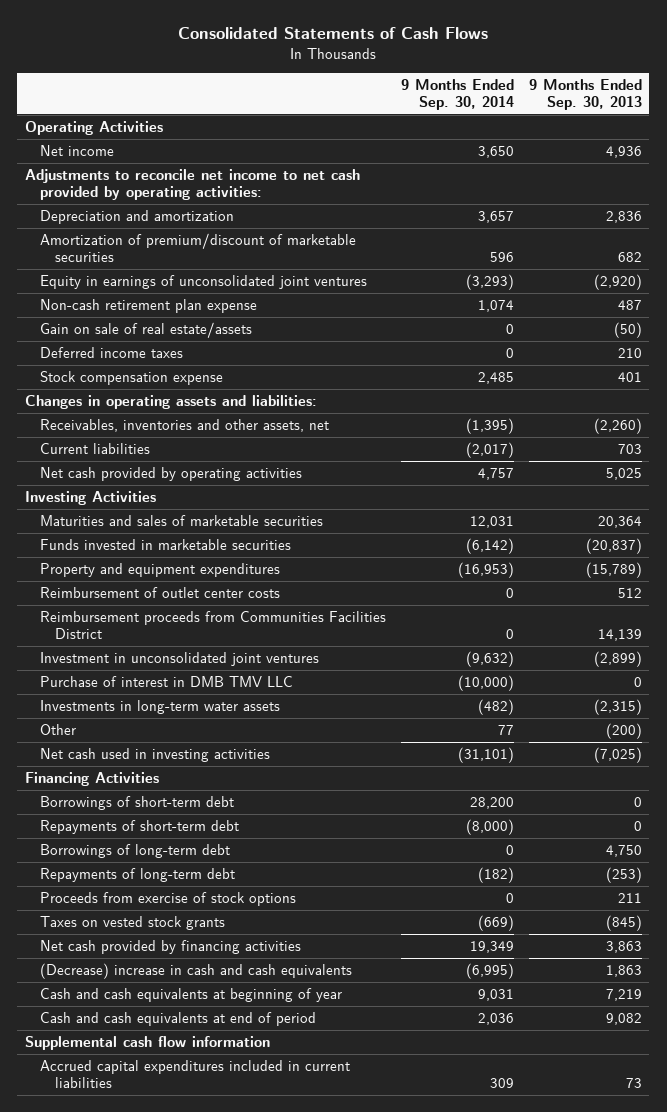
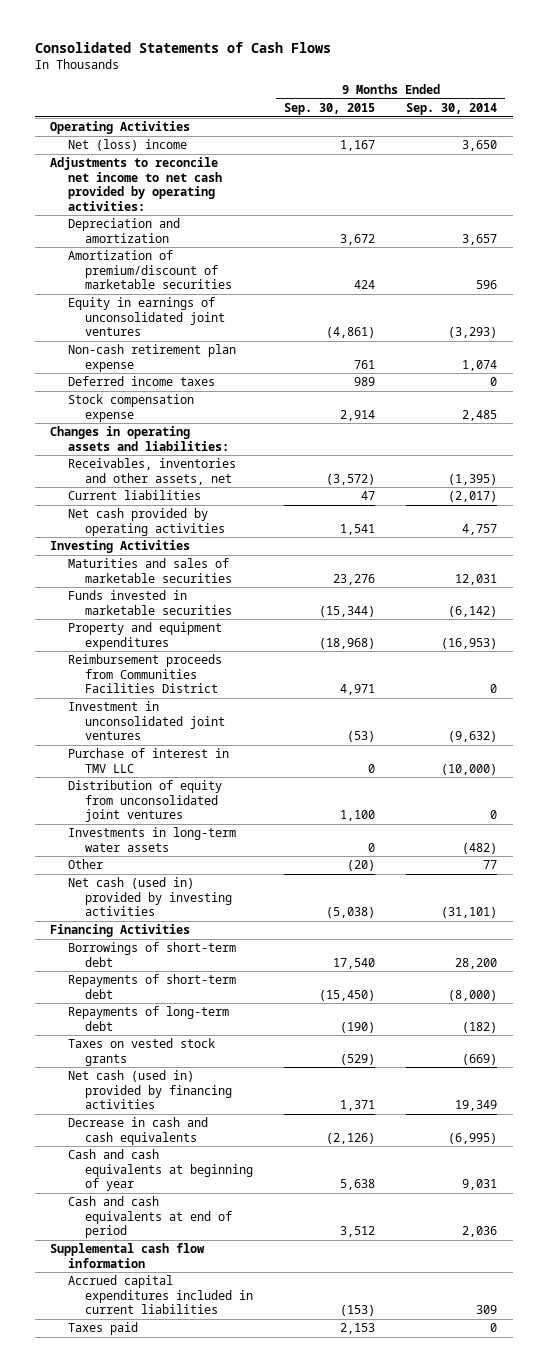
- | 9 Months Ended Sep. 30, 2014 | 9 Months Ended Sep. 30, 2013
+ | 9 Months Ended Sep. 30, 2015 | 9 Months Ended Sep. 30, 2014
- Net income | 3,650 | 4,936
+ Net (loss) income | 1,167 | 3,650
- Gain on sale of real estate/assets | 0 | (50)
- Reimbursement of outlet center costs | 0 | 512
- Purchase of interest in DMB TMV LLC | (10,000) | 0
+ Purchase of interest in TMV LLC | 0 | (10,000)
+ Distribution of equity from unconsolidated joint ventures | 1,100 | 0
- Net cash used in investing activities | (31,101) | (7,025)
+ Net cash (used in) provided by investing activities | (5,038) | (31,101)
- Borrowings of long-term debt | 0 | 4,750
- Proceeds from exercise of stock options | 0 | 211
- Net cash provided by financing activities | 19,349 | 3,863
- (Decrease) increase in cash and cash equivalents | (6,995) | 1,863
+ Net cash (used in) provided by financing activities | 1,371 | 19,349
+ Decrease in cash and cash equivalents | (2,126) | (6,995)
+ Taxes paid | 2,153 | 0

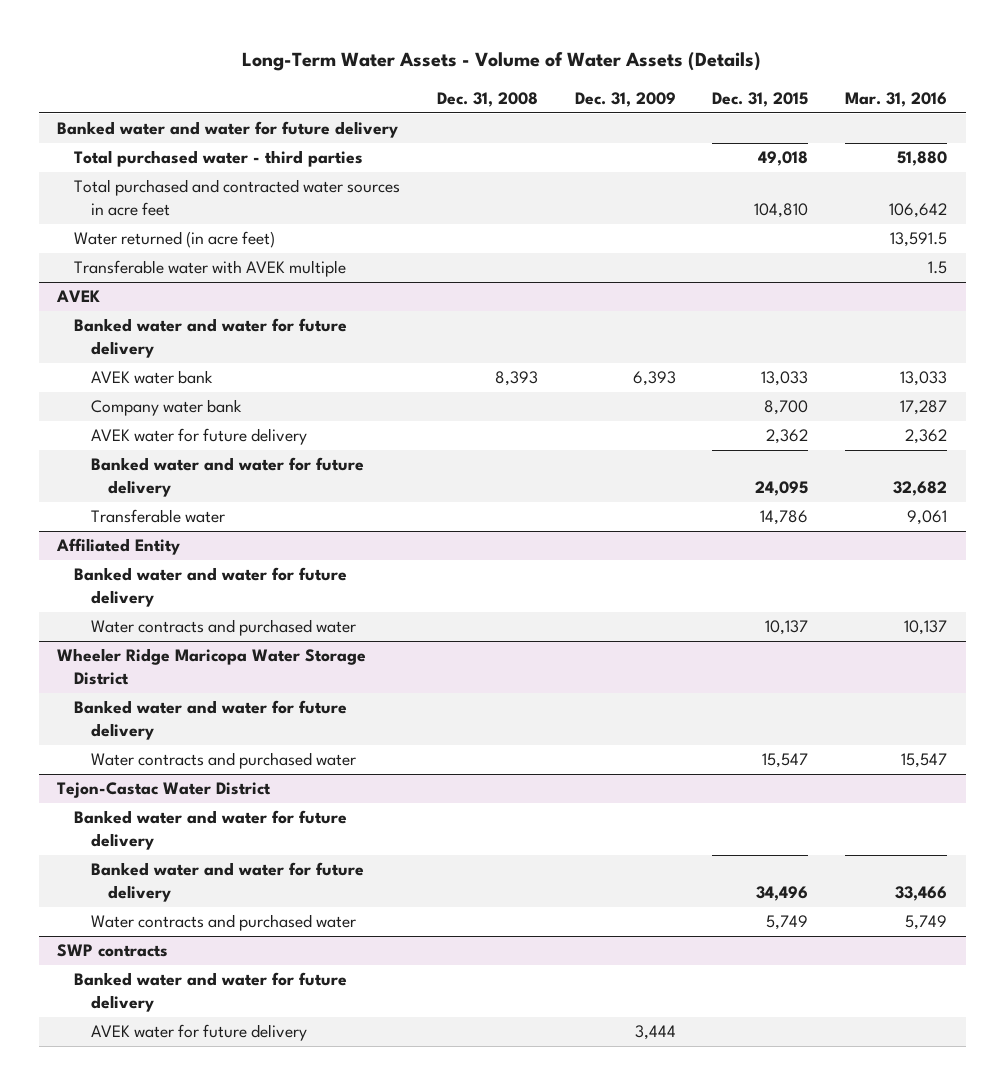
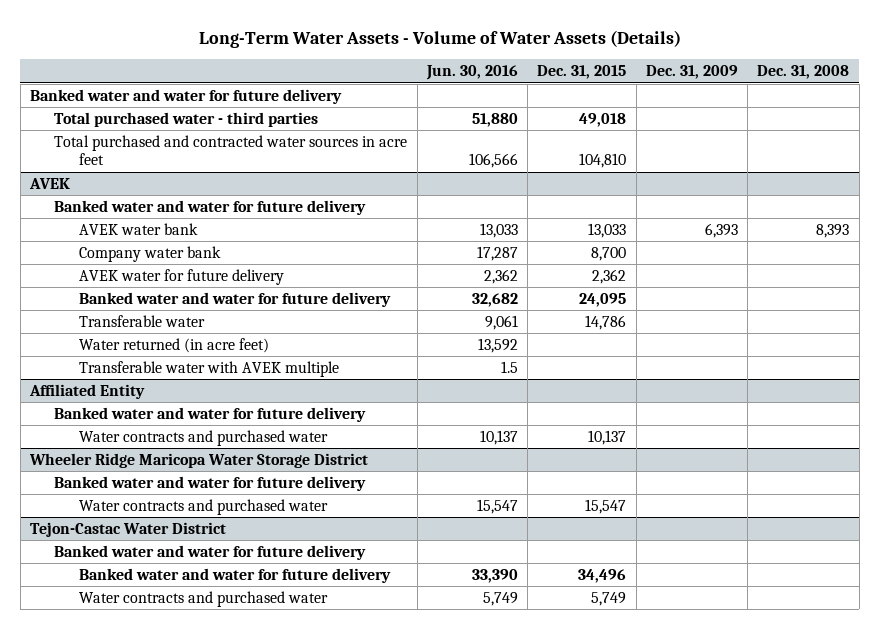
- | Dec. 31, 2008 | Dec. 31, 2009 | Dec. 31, 2015 | Mar. 31, 2016
+ | Jun. 30, 2016 | Dec. 31, 2015 | Dec. 31, 2009 | Dec. 31, 2008
- Water returned (in acre feet) | | | | 13,591.5
- Transferable water with AVEK multiple | | | | 1.5
@ AVEK
+ Water returned (in acre feet) | 13,592 | | |
+ Transferable water with AVEK multiple | 1.5 | | |
- SWP contracts
- Banked water and water for future delivery
- AVEK water for future delivery | | 3,444 | |

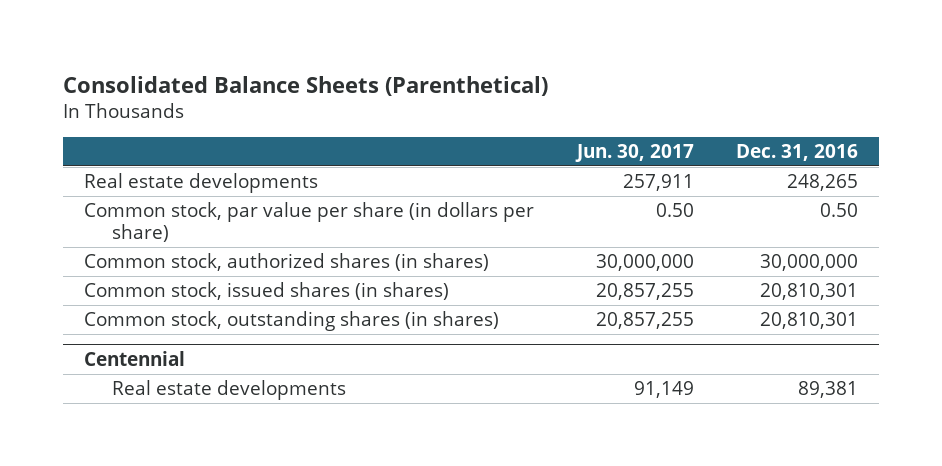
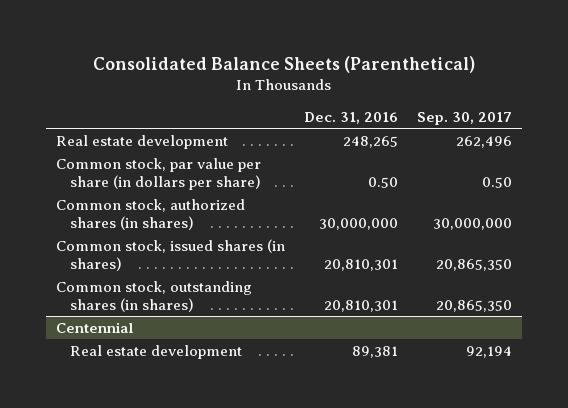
- | Jun. 30, 2017 | Dec. 31, 2016
+ | Dec. 31, 2016 | Sep. 30, 2017
- Real estate developments | 257,911 | 248,265
+ Real estate development | 248,265 | 262,496
@ Centennial
- Real estate developments | 91,149 | 89,381
+ Real estate development | 89,381 | 92,194

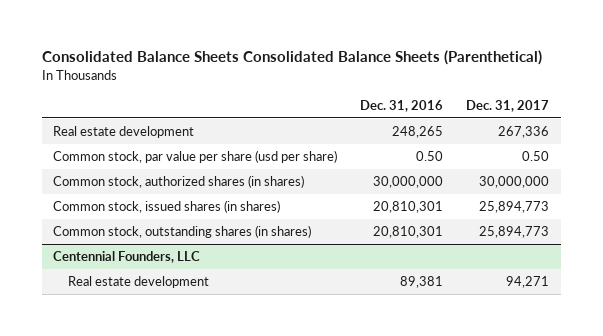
- Consolidated Balance Sheets (Parenthetical)
+ Consolidated Balance Sheets Consolidated Balance Sheets (Parenthetical)
- | Dec. 31, 2016 | Sep. 30, 2017
+ | Dec. 31, 2016 | Dec. 31, 2017
- Common stock, par value per share (in dollars per share) | 0.50 | 0.50
+ Common stock, par value per share (usd per share) | 0.50 | 0.50
- Centennial
+ Centennial Founders, LLC

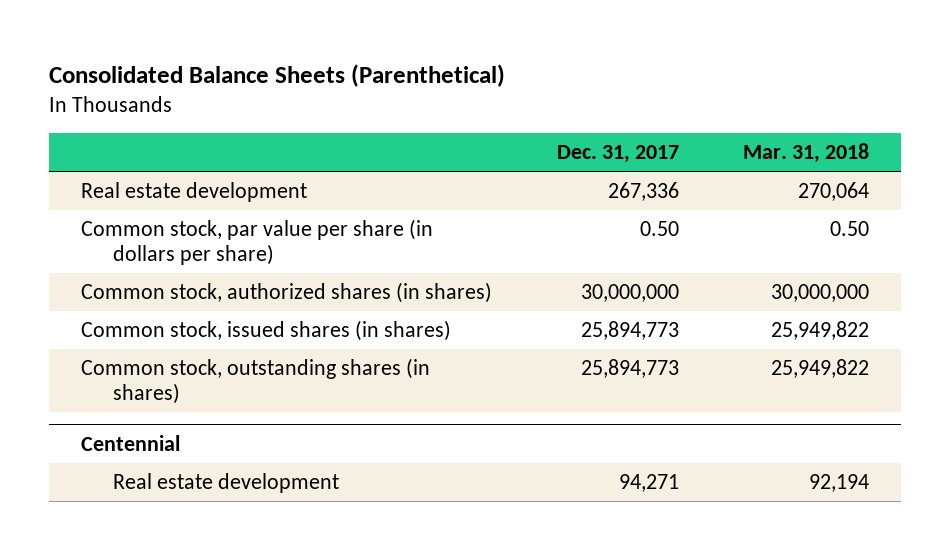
- Consolidated Balance Sheets Consolidated Balance Sheets (Parenthetical)
+ Consolidated Balance Sheets (Parenthetical)
- | Dec. 31, 2016 | Dec. 31, 2017
+ | Dec. 31, 2017 | Mar. 31, 2018
- Common stock, par value per share (usd per share) | 0.50 | 0.50
+ Common stock, par value per share (in dollars per share) | 0.50 | 0.50
- Centennial Founders, LLC
+ Centennial

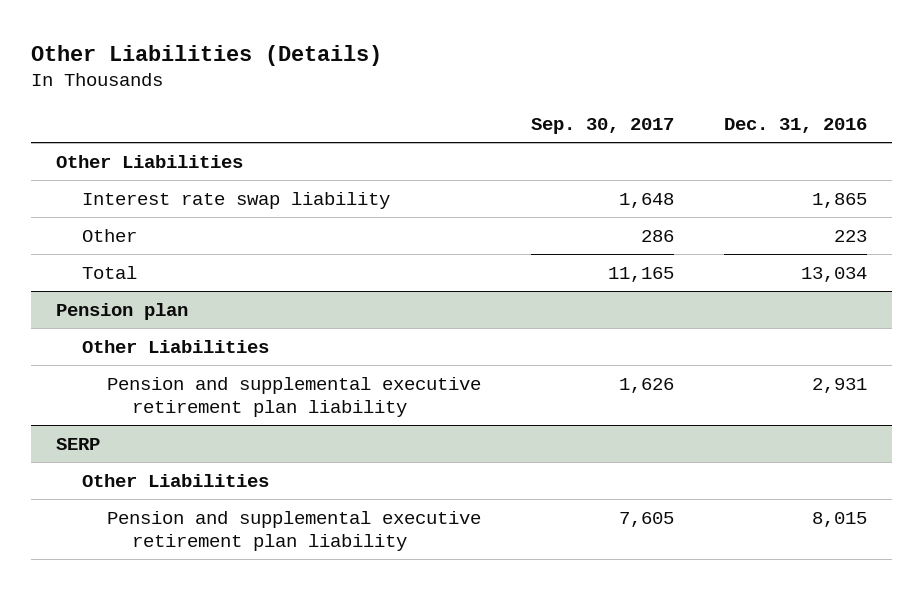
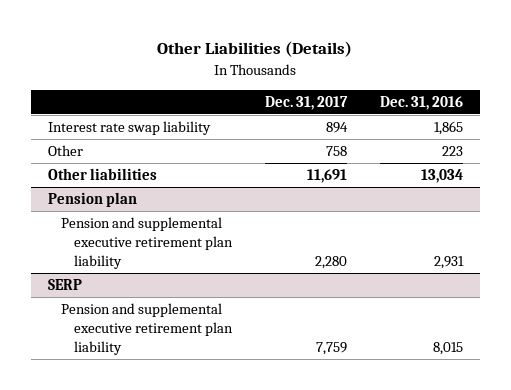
- | Sep. 30, 2017 | Dec. 31, 2016
+ | Dec. 31, 2017 | Dec. 31, 2016
- Other Liabilities
- Total | 11,165 | 13,034
+ Other liabilities | 11,691 | 13,034
@ Pension plan
- Other Liabilities
@ SERP
- Other Liabilities

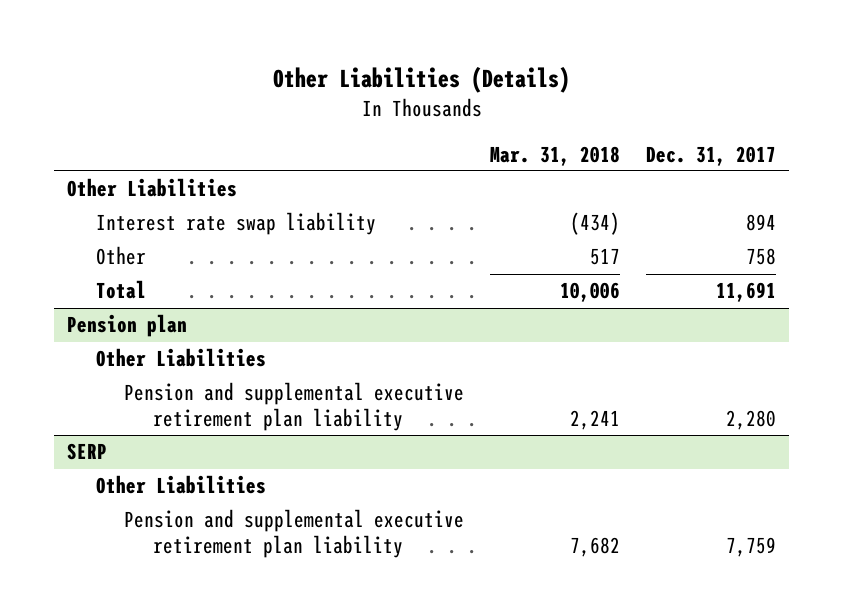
- | Dec. 31, 2017 | Dec. 31, 2016
+ | Mar. 31, 2018 | Dec. 31, 2017
+ Other Liabilities
- Other liabilities | 11,691 | 13,034
+ Total | 10,006 | 11,691
@ Pension plan
+ Other Liabilities
@ SERP
+ Other Liabilities

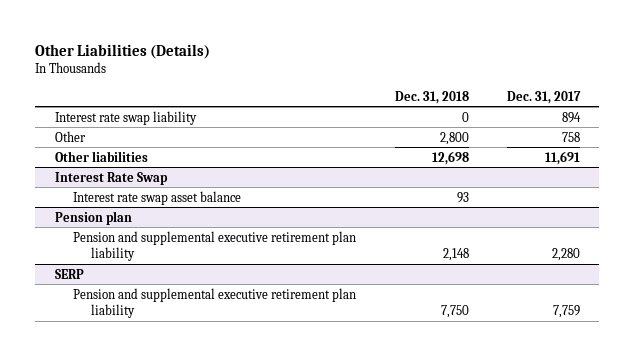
- | Mar. 31, 2018 | Dec. 31, 2017
+ | Dec. 31, 2018 | Dec. 31, 2017
- Other Liabilities
- Total | 10,006 | 11,691
+ Other liabilities | 12,698 | 11,691
+ Interest Rate Swap
+ Interest rate swap asset balance | 93 |
@ Pension plan
- Other Liabilities
@ SERP
- Other Liabilities

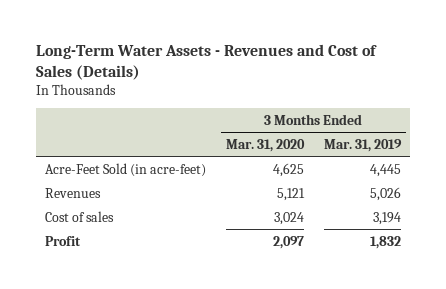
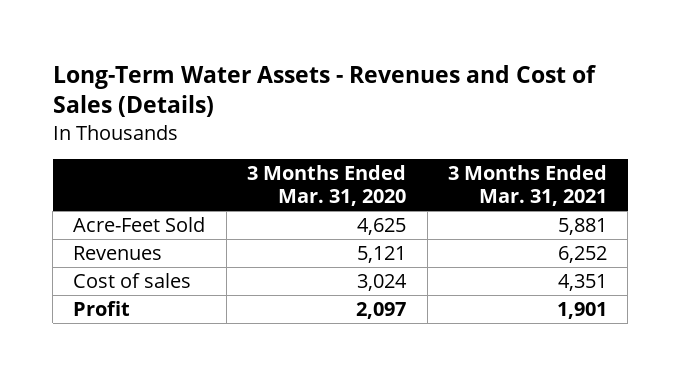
- | 3 Months Ended Mar. 31, 2020 | 3 Months Ended Mar. 31, 2019
+ | 3 Months Ended Mar. 31, 2020 | 3 Months Ended Mar. 31, 2021
- Acre-Feet Sold (in acre-feet) | 4,625 | 4,445
+ Acre-Feet Sold | 4,625 | 5,881

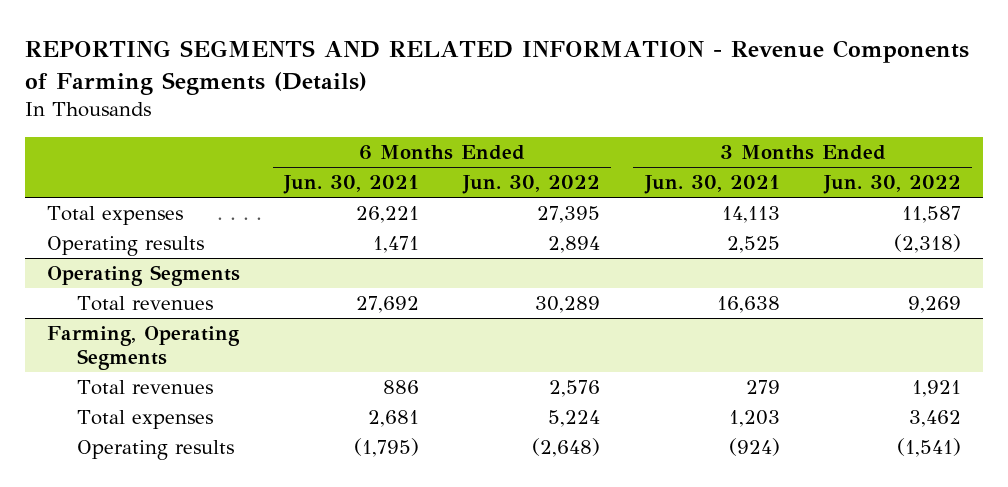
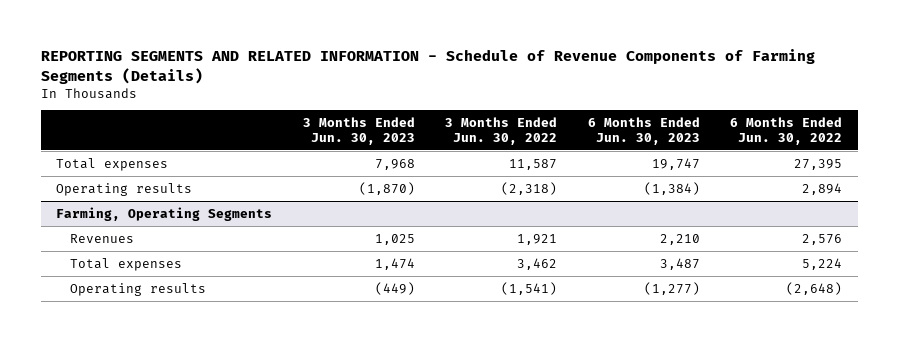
- REPORTING SEGMENTS AND RELATED INFORMATION - Revenue Components of Farming Segments (Details)
+ REPORTING SEGMENTS AND RELATED INFORMATION - Schedule of Revenue Components of Farming Segments (Details)
- | 6 Months Ended Jun. 30, 2021 | 6 Months Ended Jun. 30, 2022 | 3 Months Ended Jun. 30, 2021 | 3 Months Ended Jun. 30, 2022
+ | 3 Months Ended Jun. 30, 2023 | 3 Months Ended Jun. 30, 2022 | 6 Months Ended Jun. 30, 2023 | 6 Months Ended Jun. 30, 2022
- Operating Segments
- Total revenues | 27,692 | 30,289 | 16,638 | 9,269
@ Farming, Operating Segments
- Total revenues | 886 | 2,576 | 279 | 1,921
+ Revenues | 1,025 | 1,921 | 2,210 | 2,576

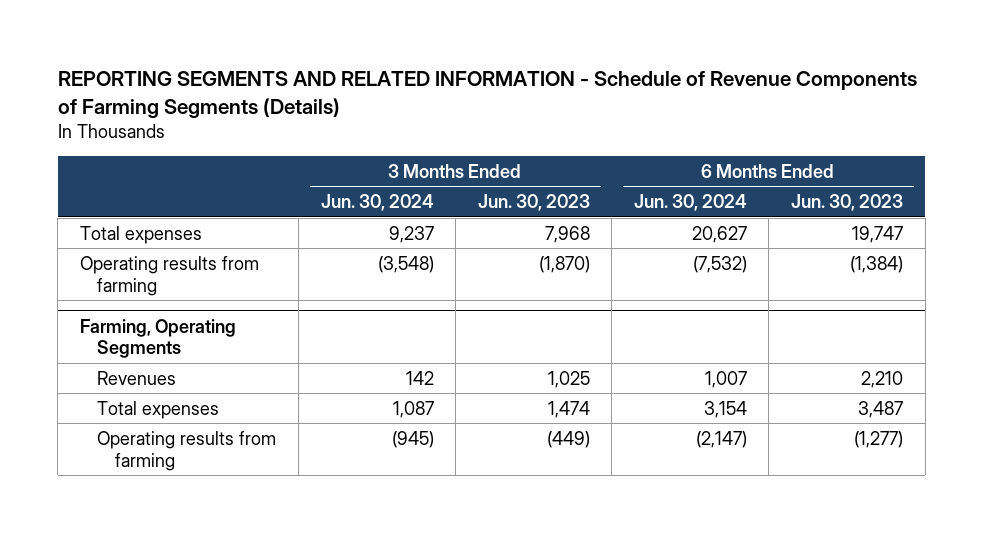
- | 3 Months Ended Jun. 30, 2023 | 3 Months Ended Jun. 30, 2022 | 6 Months Ended Jun. 30, 2023 | 6 Months Ended Jun. 30, 2022
+ | 3 Months Ended Jun. 30, 2024 | 3 Months Ended Jun. 30, 2023 | 6 Months Ended Jun. 30, 2024 | 6 Months Ended Jun. 30, 2023
- Operating results | (1,870) | (2,318) | (1,384) | 2,894
+ Operating results from farming | (3,548) | (1,870) | (7,532) | (1,384)
@ Farming, Operating Segments
- Operating results | (449) | (1,541) | (1,277) | (2,648)
+ Operating results from farming | (945) | (449) | (2,147) | (1,277)

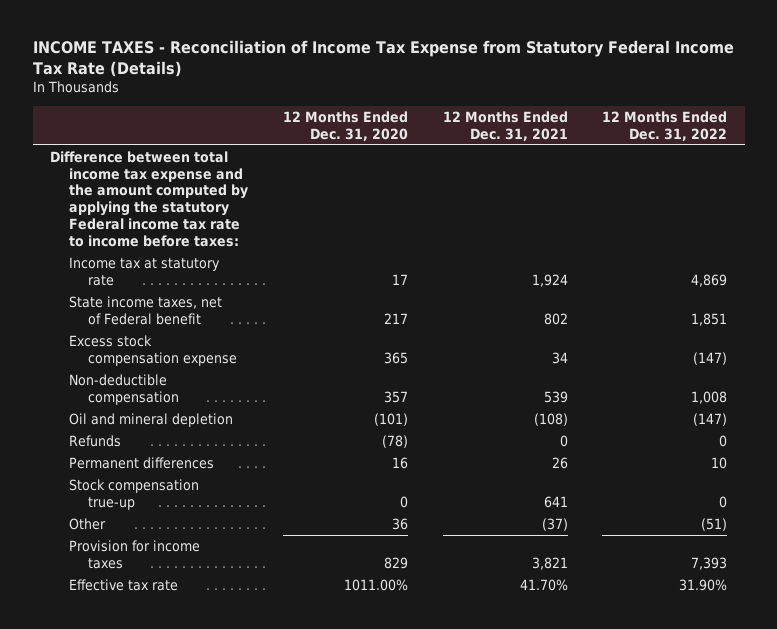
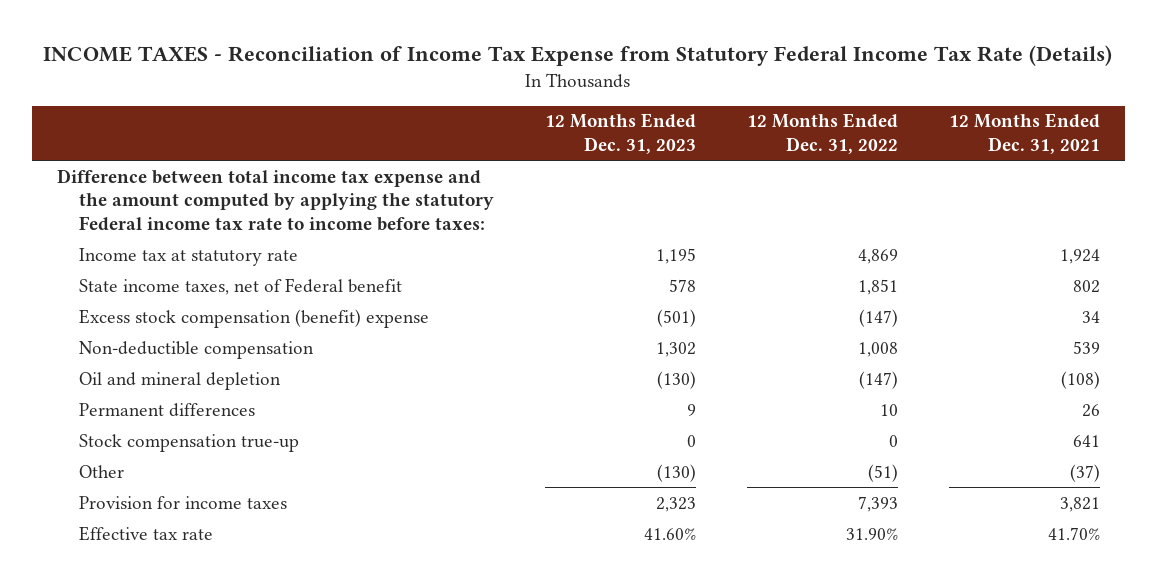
- | 12 Months Ended Dec. 31, 2020 | 12 Months Ended Dec. 31, 2021 | 12 Months Ended Dec. 31, 2022
+ | 12 Months Ended Dec. 31, 2023 | 12 Months Ended Dec. 31, 2022 | 12 Months Ended Dec. 31, 2021
- Excess stock compensation expense | 365 | 34 | (147)
+ Excess stock compensation (benefit) expense | (501) | (147) | 34
- Refunds | (78) | 0 | 0

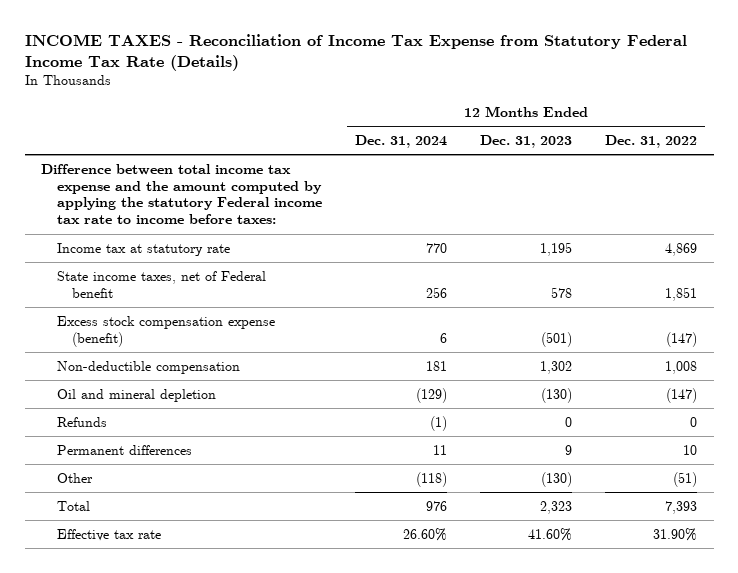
- | 12 Months Ended Dec. 31, 2023 | 12 Months Ended Dec. 31, 2022 | 12 Months Ended Dec. 31, 2021
+ | 12 Months Ended Dec. 31, 2024 | 12 Months Ended Dec. 31, 2023 | 12 Months Ended Dec. 31, 2022
- Excess stock compensation (benefit) expense | (501) | (147) | 34
+ Excess stock compensation expense (benefit) | 6 | (501) | (147)
+ Refunds | (1) | 0 | 0
- Stock compensation true-up | 0 | 0 | 641
- Provision for income taxes | 2,323 | 7,393 | 3,821
+ Total | 976 | 2,323 | 7,393

